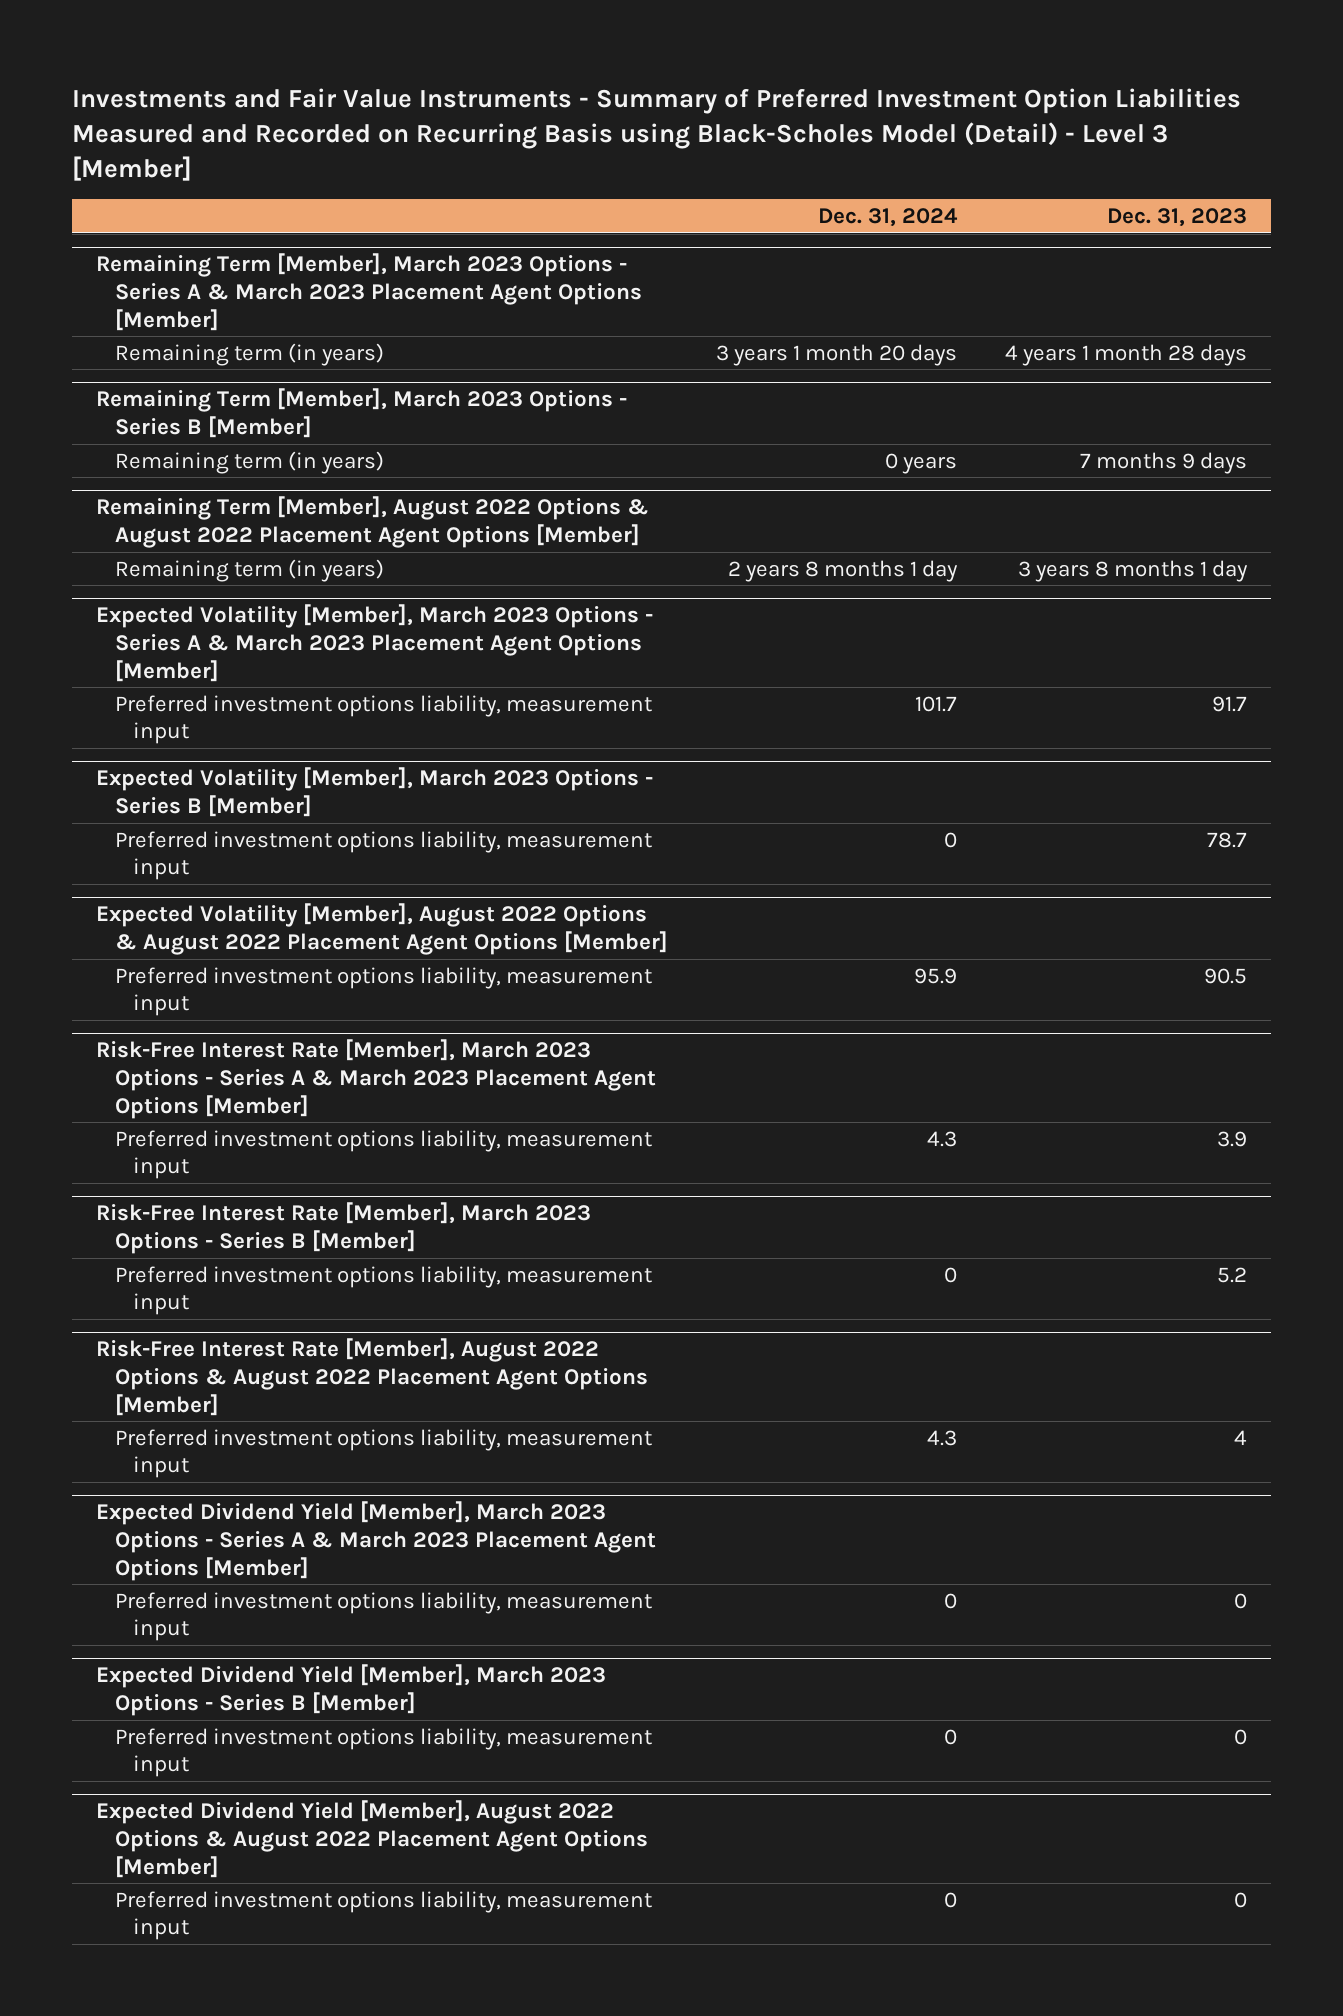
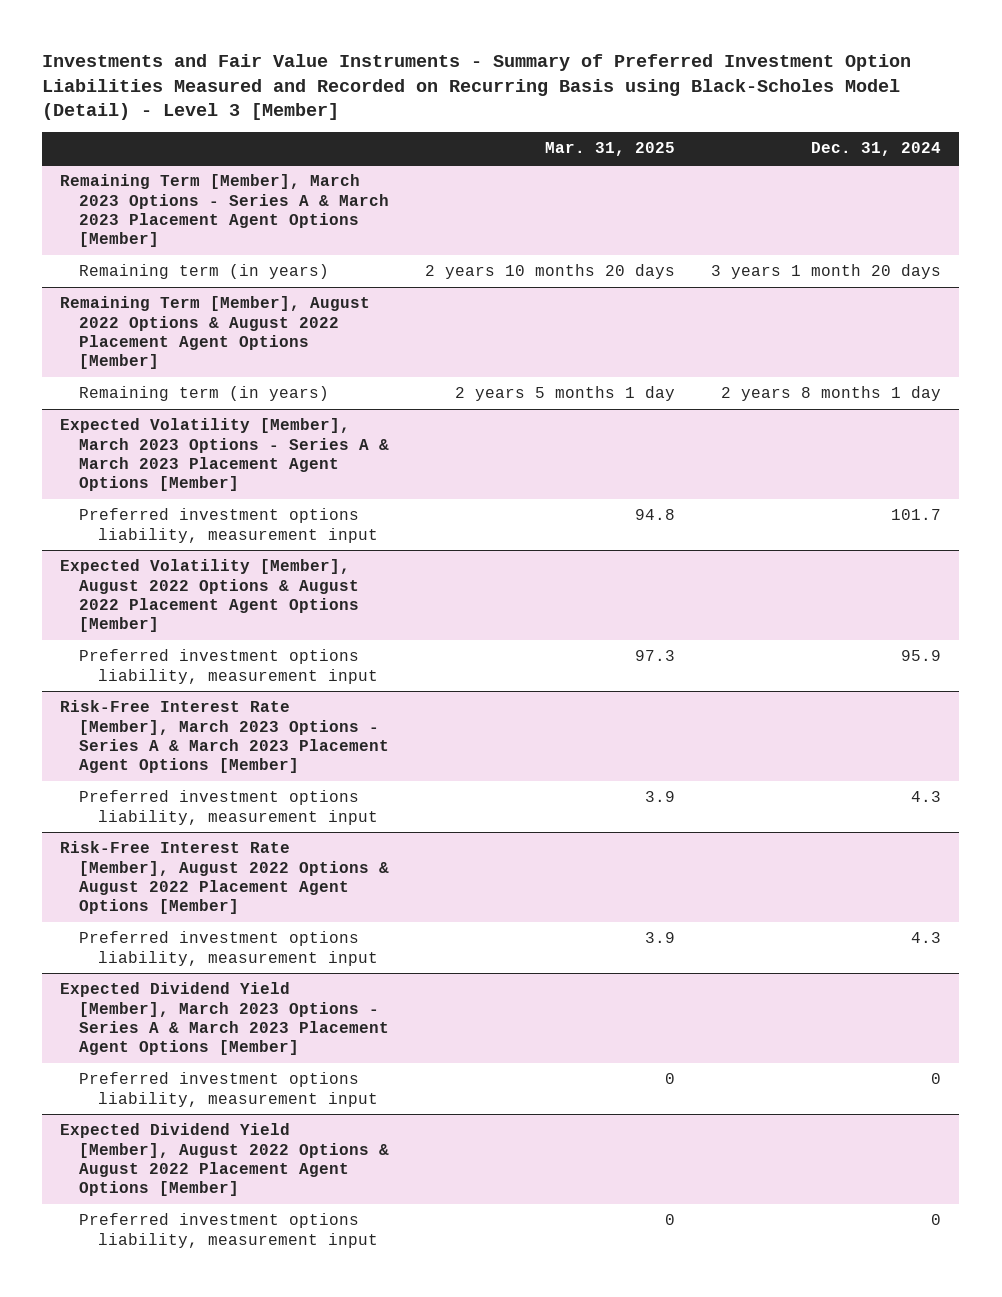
- | Dec. 31, 2024 | Dec. 31, 2023
+ | Mar. 31, 2025 | Dec. 31, 2024
- Remaining Term [Member], March 2023 Options - Series B [Member]
- Remaining term (in years) | 0 years | 7 months 9 days
- Expected Volatility [Member], March 2023 Options - Series B [Member]
- Preferred investment options liability, measurement input | 0 | 78.7
- Risk-Free Interest Rate [Member], March 2023 Options - Series B [Member]
- Preferred investment options liability, measurement input | 0 | 5.2
- Expected Dividend Yield [Member], March 2023 Options - Series B [Member]
- Preferred investment options liability, measurement input | 0 | 0

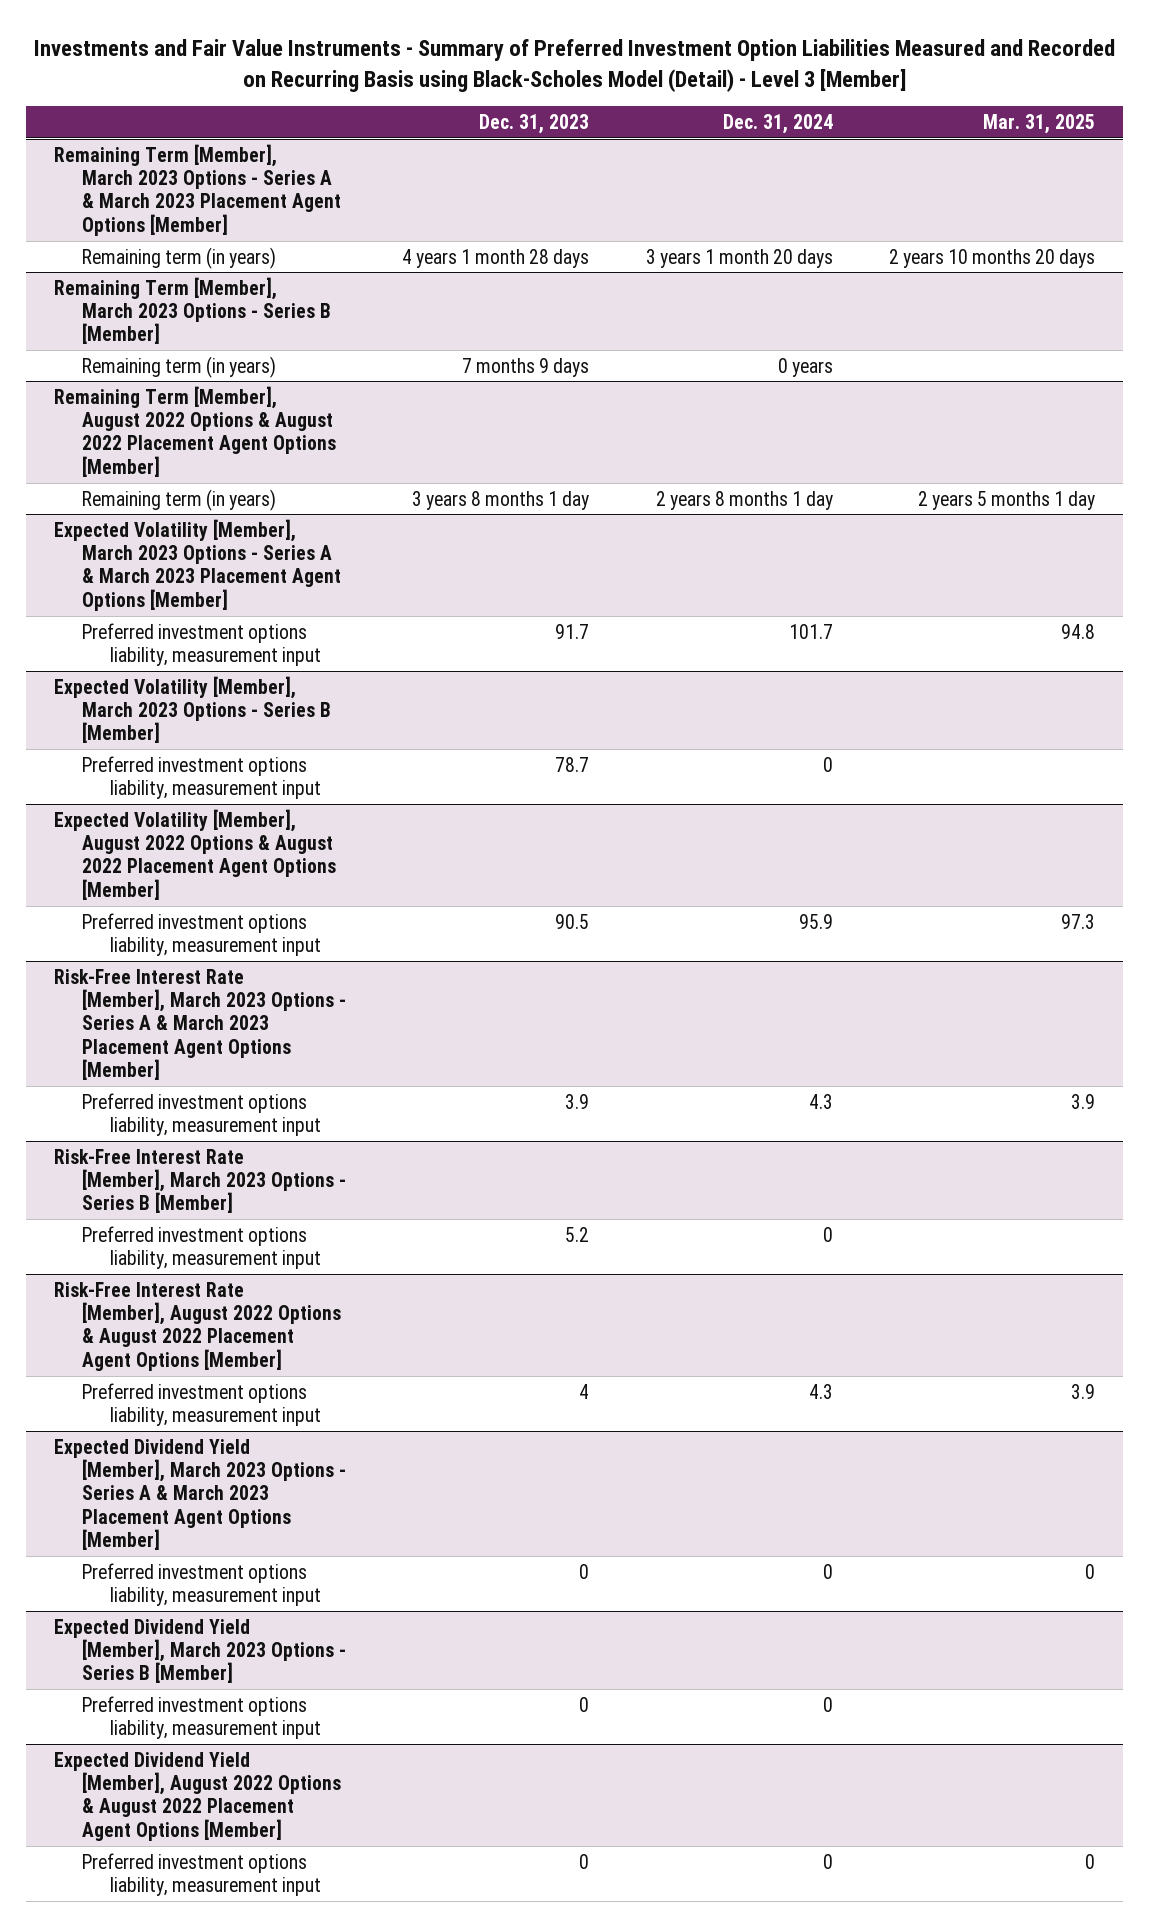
- | Mar. 31, 2025 | Dec. 31, 2024
+ | Dec. 31, 2023 | Dec. 31, 2024 | Mar. 31, 2025
+ Remaining Term [Member], March 2023 Options - Series B [Member]
+ Remaining term (in years) | 7 months 9 days | 0 years |
+ Expected Volatility [Member], March 2023 Options - Series B [Member]
+ Preferred investment options liability, measurement input | 78.7 | 0 |
+ Risk-Free Interest Rate [Member], March 2023 Options - Series B [Member]
+ Preferred investment options liability, measurement input | 5.2 | 0 |
+ Expected Dividend Yield [Member], March 2023 Options - Series B [Member]
+ Preferred investment options liability, measurement input | 0 | 0 |

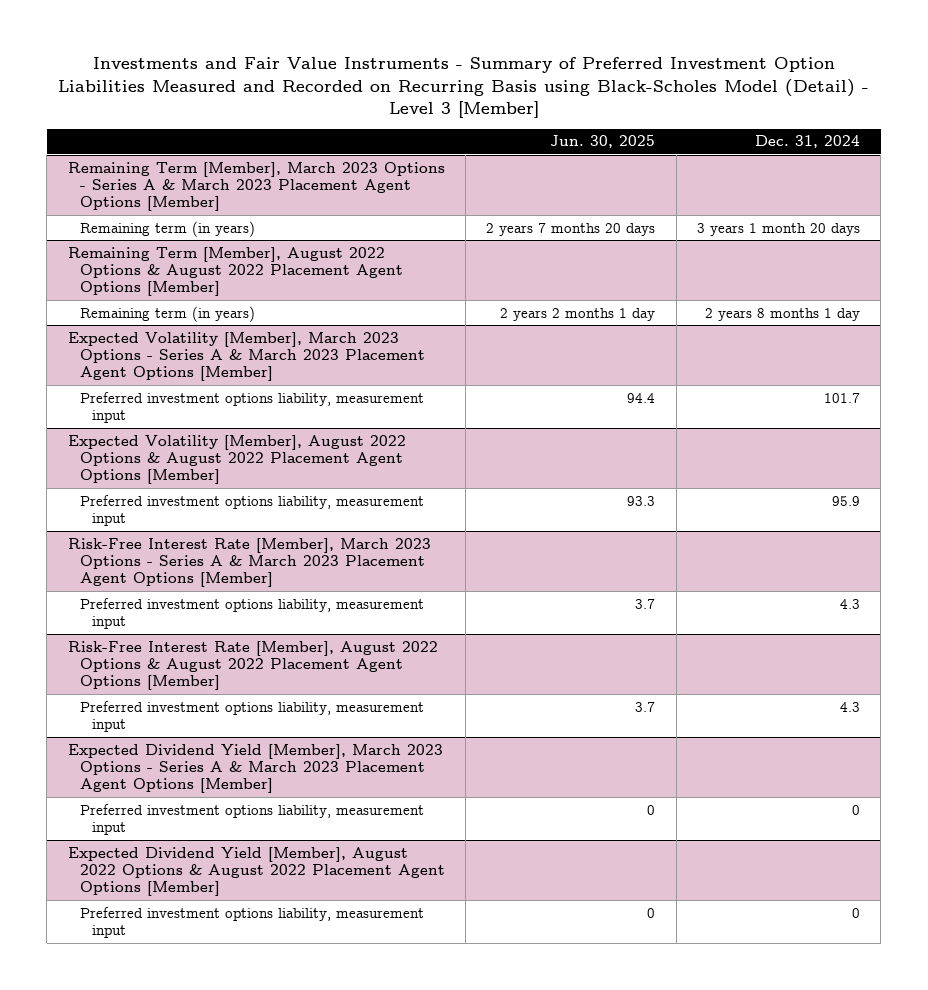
- | Dec. 31, 2023 | Dec. 31, 2024 | Mar. 31, 2025
+ | Jun. 30, 2025 | Dec. 31, 2024
- Remaining Term [Member], March 2023 Options - Series B [Member]
- Remaining term (in years) | 7 months 9 days | 0 years |
- Expected Volatility [Member], March 2023 Options - Series B [Member]
- Preferred investment options liability, measurement input | 78.7 | 0 |
- Risk-Free Interest Rate [Member], March 2023 Options - Series B [Member]
- Preferred investment options liability, measurement input | 5.2 | 0 |
- Expected Dividend Yield [Member], March 2023 Options - Series B [Member]
- Preferred investment options liability, measurement input | 0 | 0 |

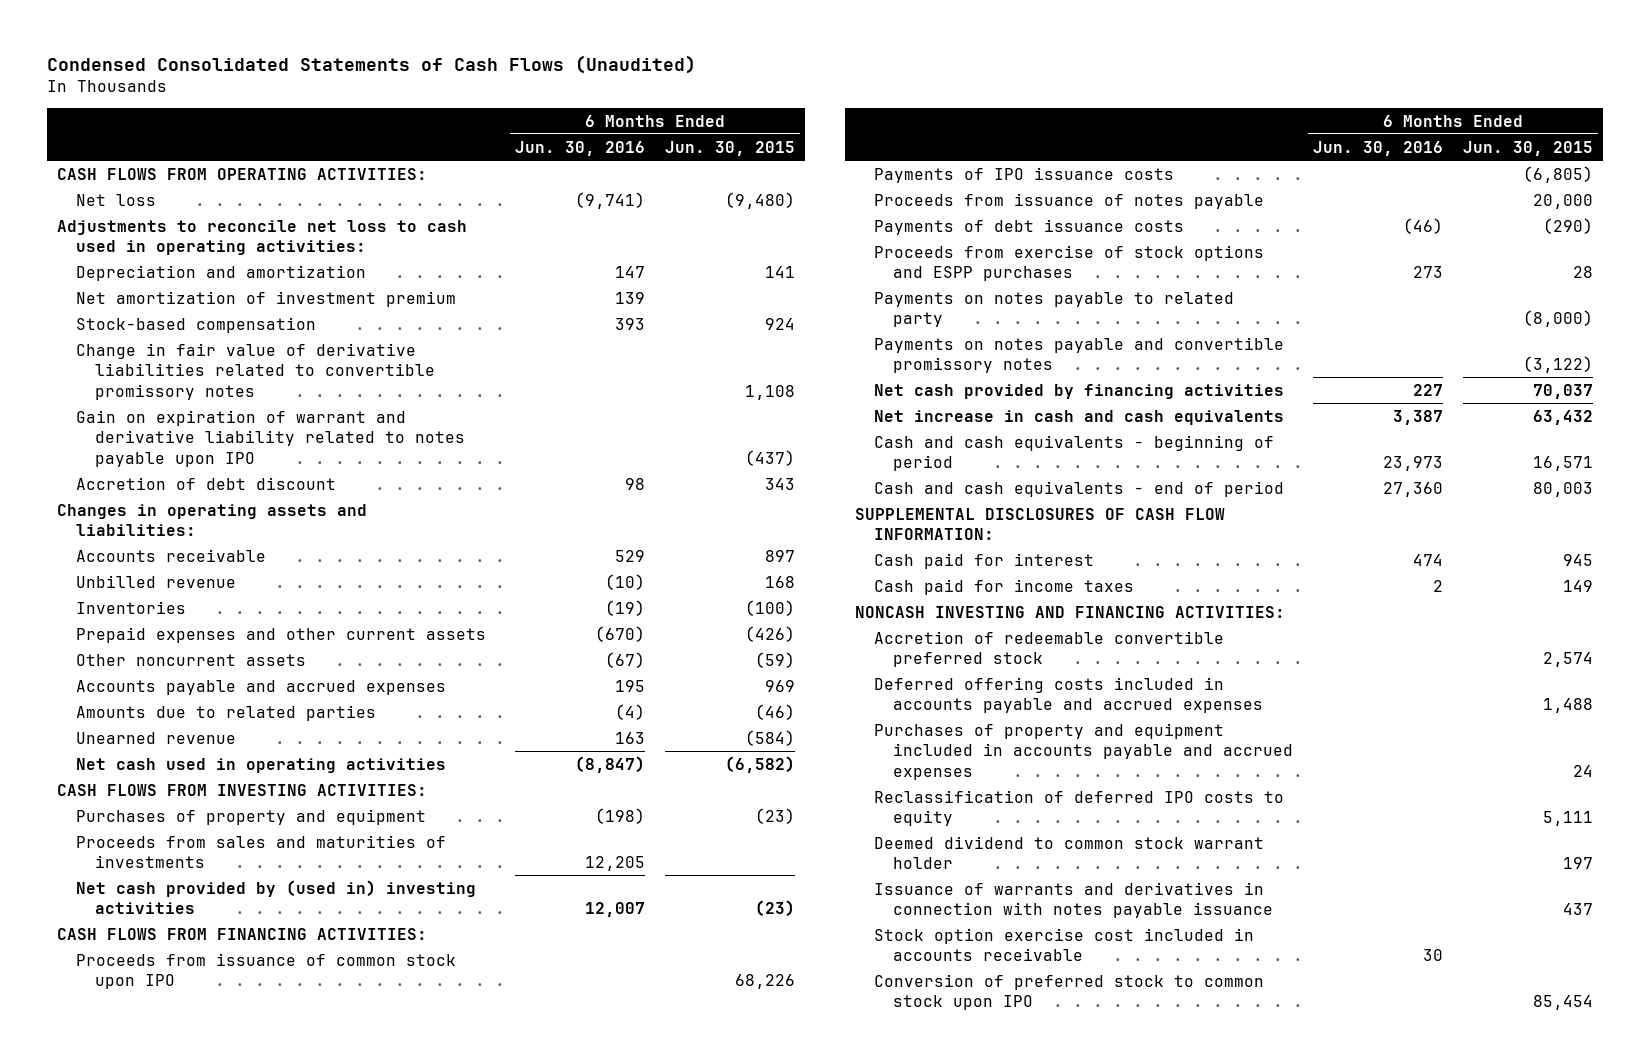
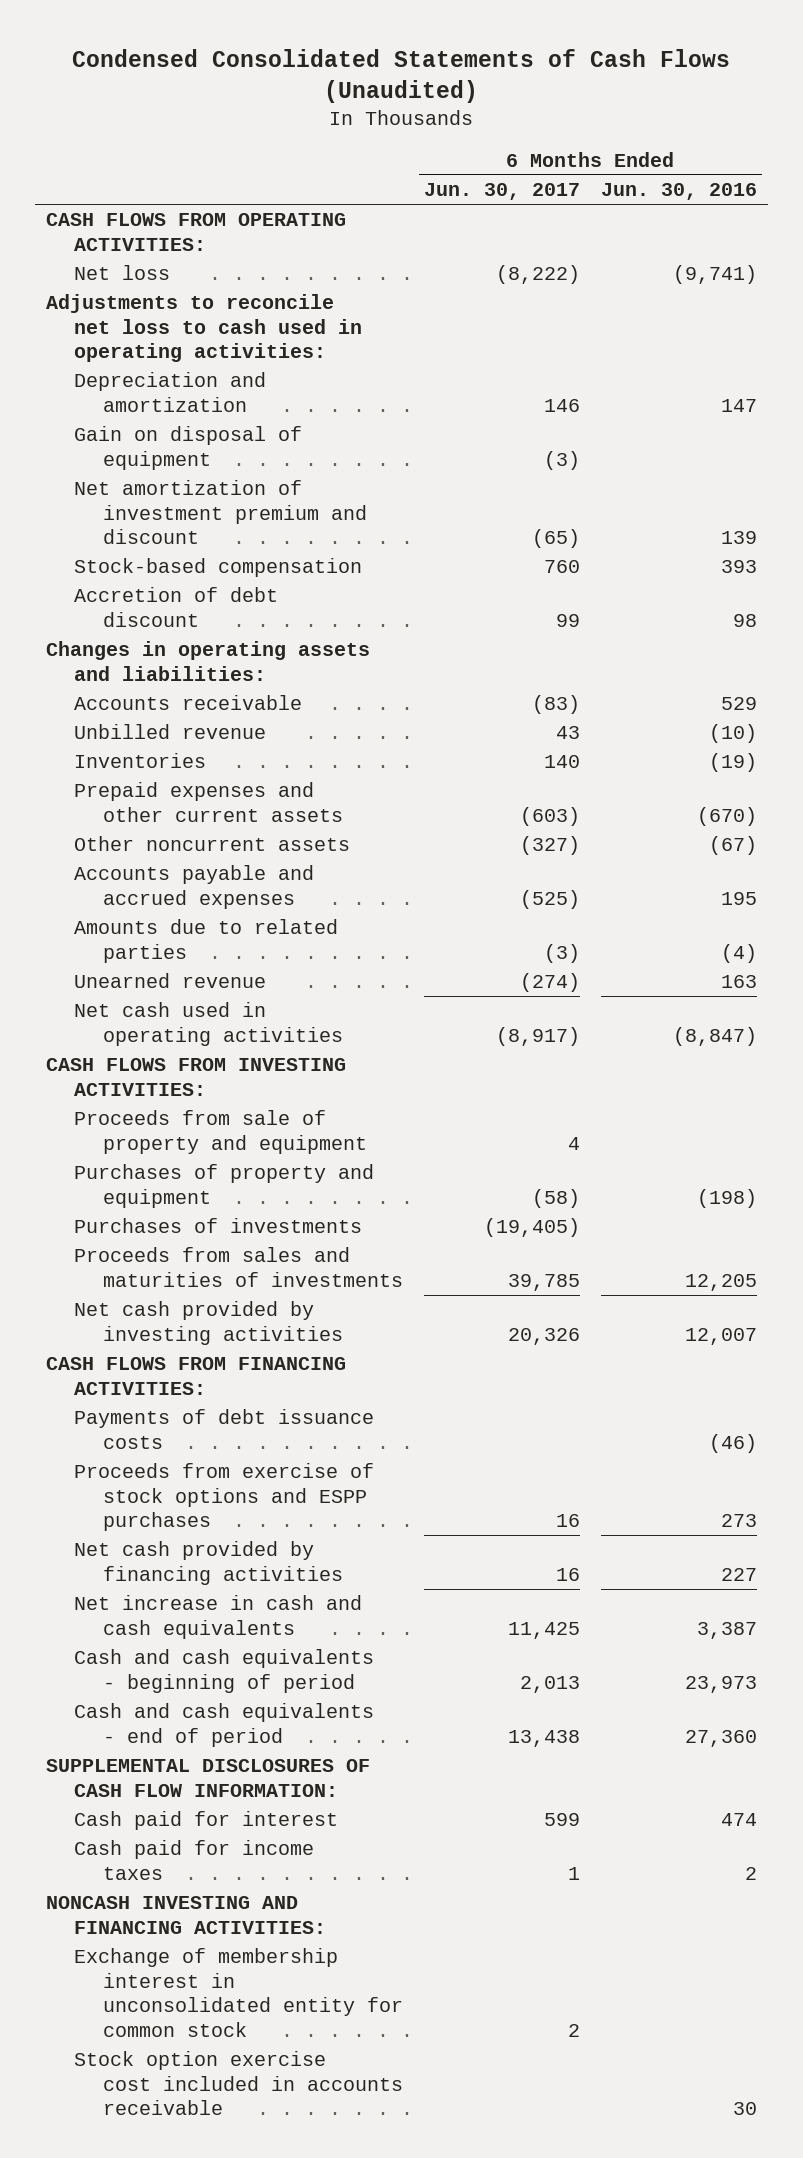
- | 6 Months Ended Jun. 30, 2016 | 6 Months Ended Jun. 30, 2015
+ | 6 Months Ended Jun. 30, 2017 | 6 Months Ended Jun. 30, 2016
- Net amortization of investment premium | 139 |
+ Gain on disposal of equipment | (3) |
+ Net amortization of investment premium and discount | (65) | 139
- Change in fair value of derivative liabilities related to convertible promissory notes | | 1,108
- Gain on expiration of warrant and derivative liability related to notes payable upon IPO | | (437)
+ Proceeds from sale of property and equipment | 4 |
+ Purchases of investments | (19,405) |
- Net cash provided by (used in) investing activities | 12,007 | (23)
+ Net cash provided by investing activities | 20,326 | 12,007
- Proceeds from issuance of common stock upon IPO | | 68,226
- Payments of IPO issuance costs | | (6,805)
- Proceeds from issuance of notes payable | | 20,000
- Payments on notes payable to related party | | (8,000)
- Payments on notes payable and convertible promissory notes | | (3,122)
- Accretion of redeemable convertible preferred stock | | 2,574
- Deferred offering costs included in accounts payable and accrued expenses | | 1,488
- Purchases of property and equipment included in accounts payable and accrued expenses | | 24
- Reclassification of deferred IPO costs to equity | | 5,111
- Deemed dividend to common stock warrant holder | | 197
- Issuance of warrants and derivatives in connection with notes payable issuance | | 437
+ Exchange of membership interest in unconsolidated entity for common stock | 2 |
- Conversion of preferred stock to common stock upon IPO | | 85,454

